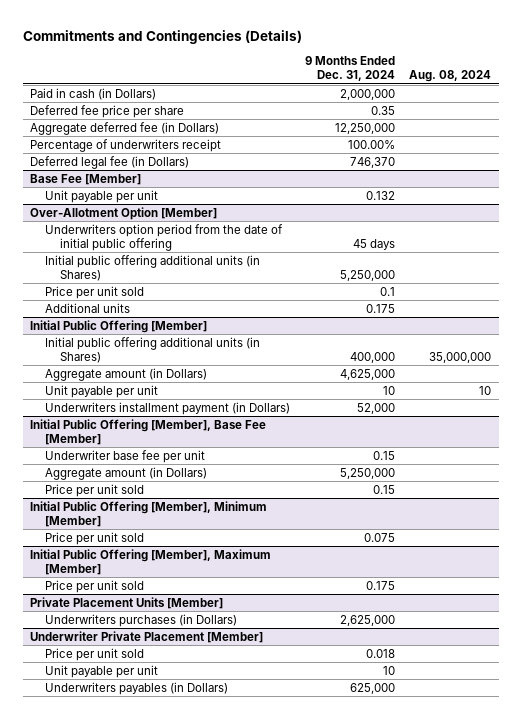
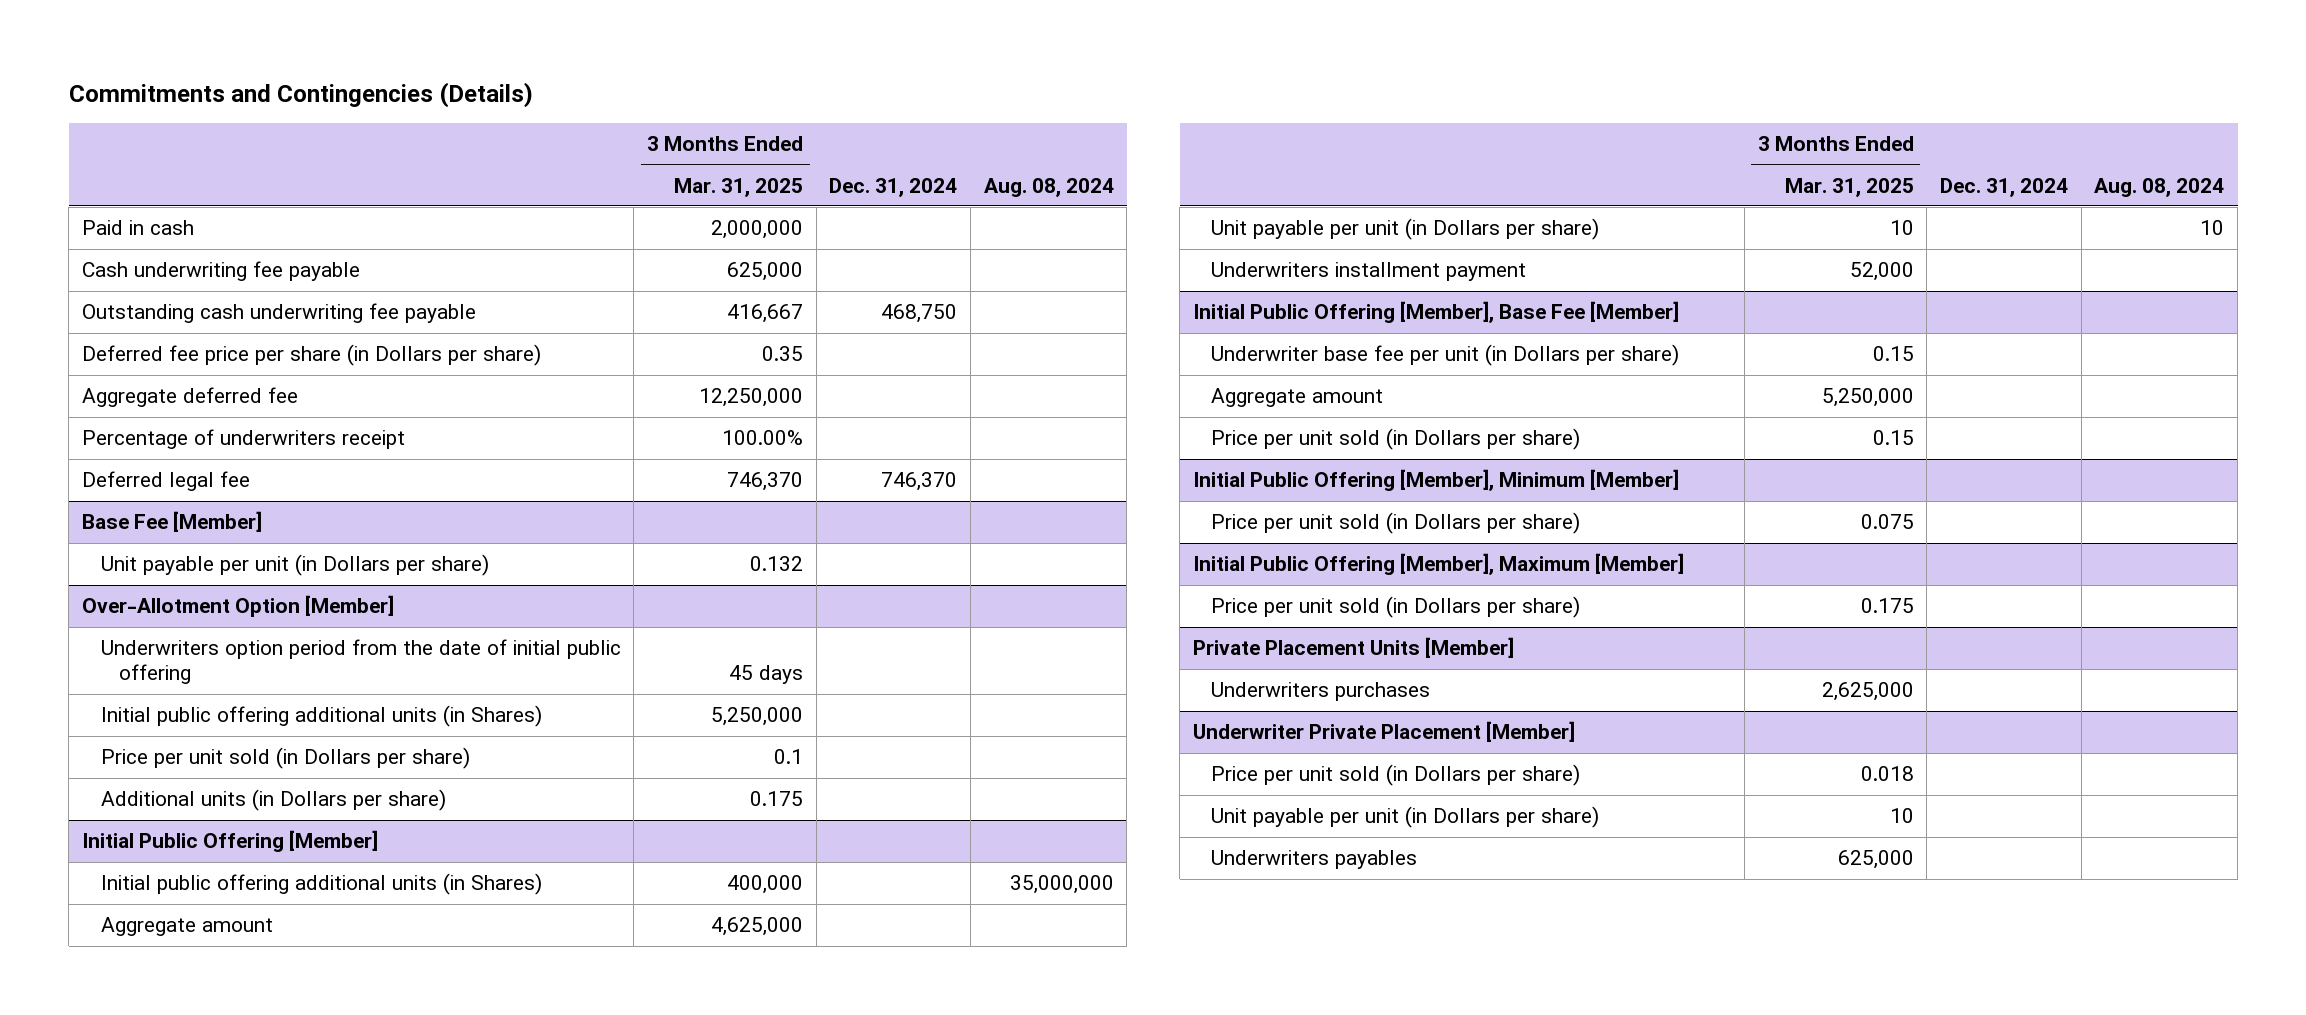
- | 9 Months Ended Dec. 31, 2024 | Aug. 08, 2024
+ | 3 Months Ended Mar. 31, 2025 | Dec. 31, 2024 | Aug. 08, 2024
- Paid in cash (in Dollars) | 2,000,000 |
- Deferred fee price per share | 0.35 |
- Aggregate deferred fee (in Dollars) | 12,250,000 |
+ Paid in cash | 2,000,000 | |
+ Cash underwriting fee payable | 625,000 | |
+ Outstanding cash underwriting fee payable | 416,667 | 468,750 |
+ Deferred fee price per share (in Dollars per share) | 0.35 | |
+ Aggregate deferred fee | 12,250,000 | |
- Deferred legal fee (in Dollars) | 746,370 |
+ Deferred legal fee | 746,370 | 746,370 |
@ Base Fee [Member]
- Unit payable per unit | 0.132 |
+ Unit payable per unit (in Dollars per share) | 0.132 | |
@ Over-Allotment Option [Member]
- Price per unit sold | 0.1 |
- Additional units | 0.175 |
+ Price per unit sold (in Dollars per share) | 0.1 | |
+ Additional units (in Dollars per share) | 0.175 | |
@ Initial Public Offering [Member]
- Aggregate amount (in Dollars) | 4,625,000 |
- Unit payable per unit | 10 | 10
- Underwriters installment payment (in Dollars) | 52,000 |
+ Aggregate amount | 4,625,000 | |
+ Unit payable per unit (in Dollars per share) | 10 | | 10
+ Underwriters installment payment | 52,000 | |
@ Initial Public Offering [Member], Base Fee [Member]
- Underwriter base fee per unit | 0.15 |
- Aggregate amount (in Dollars) | 5,250,000 |
- Price per unit sold | 0.15 |
+ Underwriter base fee per unit (in Dollars per share) | 0.15 | |
+ Aggregate amount | 5,250,000 | |
+ Price per unit sold (in Dollars per share) | 0.15 | |
@ Initial Public Offering [Member], Minimum [Member]
- Price per unit sold | 0.075 |
+ Price per unit sold (in Dollars per share) | 0.075 | |
@ Initial Public Offering [Member], Maximum [Member]
- Price per unit sold | 0.175 |
+ Price per unit sold (in Dollars per share) | 0.175 | |
@ Private Placement Units [Member]
- Underwriters purchases (in Dollars) | 2,625,000 |
+ Underwriters purchases | 2,625,000 | |
@ Underwriter Private Placement [Member]
- Price per unit sold | 0.018 |
- Unit payable per unit | 10 |
- Underwriters payables (in Dollars) | 625,000 |
+ Price per unit sold (in Dollars per share) | 0.018 | |
+ Unit payable per unit (in Dollars per share) | 10 | |
+ Underwriters payables | 625,000 | |

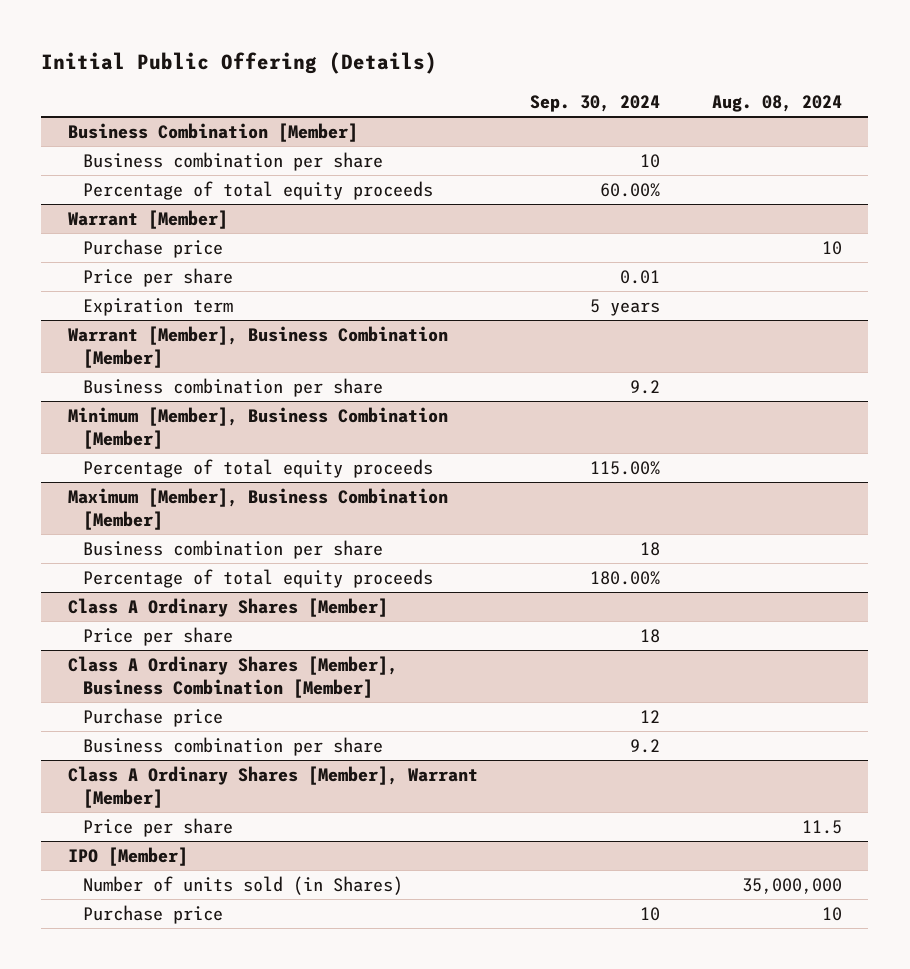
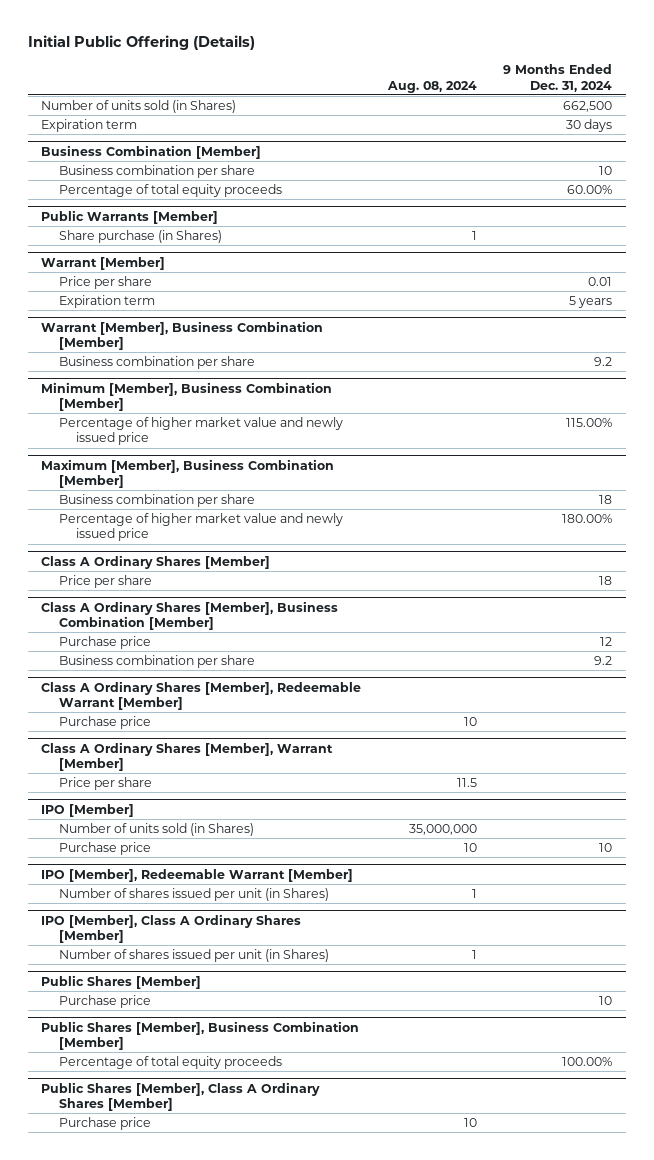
- | Sep. 30, 2024 | Aug. 08, 2024
+ | Aug. 08, 2024 | 9 Months Ended Dec. 31, 2024
+ Number of units sold (in Shares) | | 662,500
+ Expiration term | | 30 days
+ Public Warrants [Member]
+ Share purchase (in Shares) | 1 |
@ Warrant [Member]
- Purchase price | | 10
@ Minimum [Member], Business Combination [Member]
- Percentage of total equity proceeds | 115.00% |
+ Percentage of higher market value and newly issued price | | 115.00%
@ Maximum [Member], Business Combination [Member]
- Percentage of total equity proceeds | 180.00% |
+ Percentage of higher market value and newly issued price | | 180.00%
+ Class A Ordinary Shares [Member], Redeemable Warrant [Member]
+ Purchase price | 10 |
+ IPO [Member], Redeemable Warrant [Member]
+ Number of shares issued per unit (in Shares) | 1 |
+ IPO [Member], Class A Ordinary Shares [Member]
+ Number of shares issued per unit (in Shares) | 1 |
+ Public Shares [Member]
+ Purchase price | | 10
+ Public Shares [Member], Business Combination [Member]
+ Percentage of total equity proceeds | | 100.00%
+ Public Shares [Member], Class A Ordinary Shares [Member]
+ Purchase price | 10 |

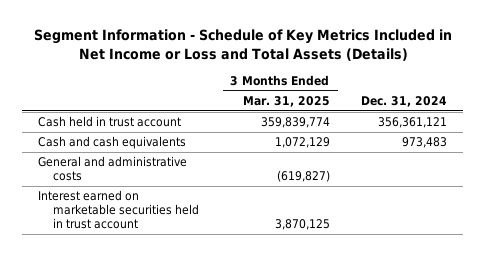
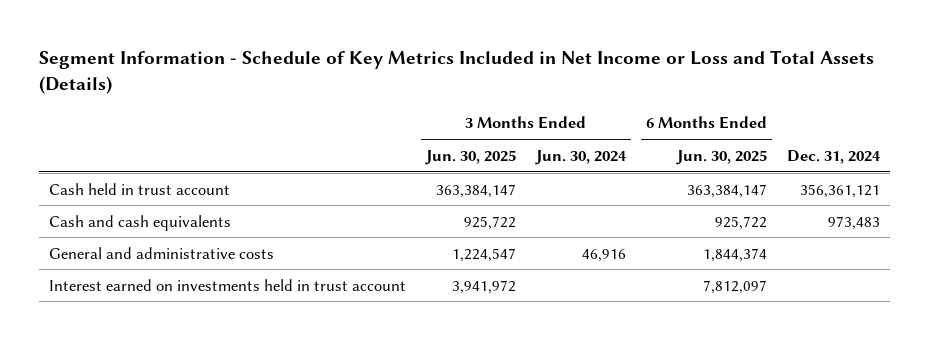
- | 3 Months Ended Mar. 31, 2025 | Dec. 31, 2024
+ | 3 Months Ended Jun. 30, 2025 | 3 Months Ended Jun. 30, 2024 | 6 Months Ended Jun. 30, 2025 | Dec. 31, 2024
- Interest earned on marketable securities held in trust account | 3,870,125 |
+ Interest earned on investments held in trust account | 3,941,972 | | 7,812,097 |

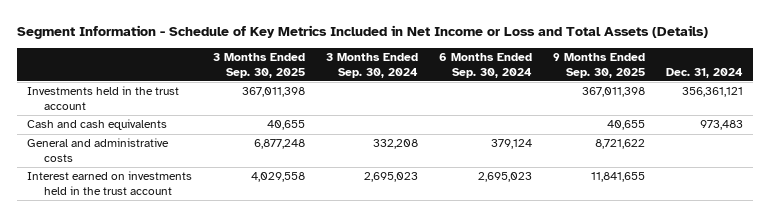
- | 3 Months Ended Jun. 30, 2025 | 3 Months Ended Jun. 30, 2024 | 6 Months Ended Jun. 30, 2025 | Dec. 31, 2024
+ | 3 Months Ended Sep. 30, 2025 | 3 Months Ended Sep. 30, 2024 | 6 Months Ended Sep. 30, 2024 | 9 Months Ended Sep. 30, 2025 | Dec. 31, 2024
- Cash held in trust account | 363,384,147 | | 363,384,147 | 356,361,121
+ Investments held in the trust account | 367,011,398 | | | 367,011,398 | 356,361,121
- Interest earned on investments held in trust account | 3,941,972 | | 7,812,097 |
+ Interest earned on investments held in the trust account | 4,029,558 | 2,695,023 | 2,695,023 | 11,841,655 |

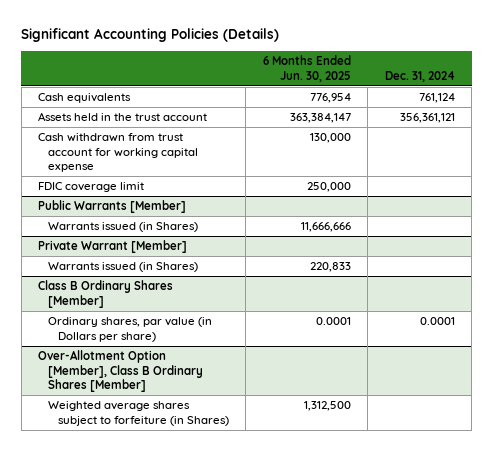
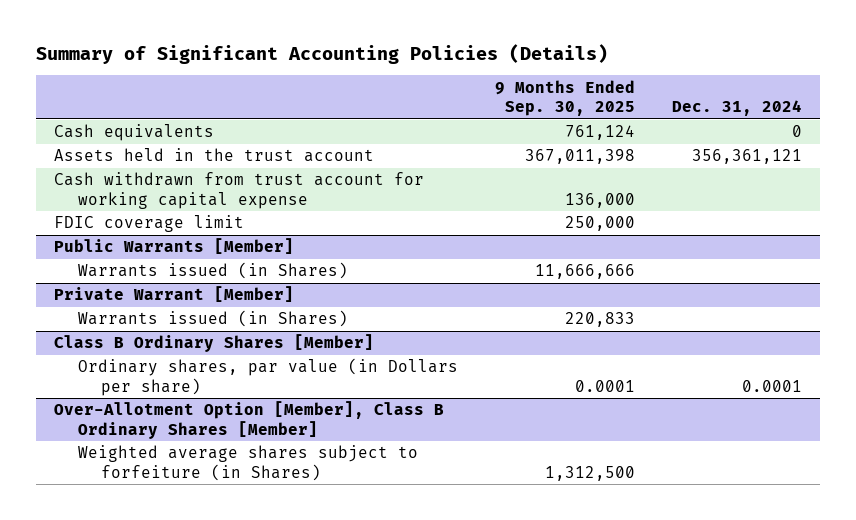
- Significant Accounting Policies (Details)
+ Summary of Significant Accounting Policies (Details)
- | 6 Months Ended Jun. 30, 2025 | Dec. 31, 2024
+ | 9 Months Ended Sep. 30, 2025 | Dec. 31, 2024
- Cash equivalents | 776,954 | 761,124
+ Cash equivalents | 761,124 | 0

